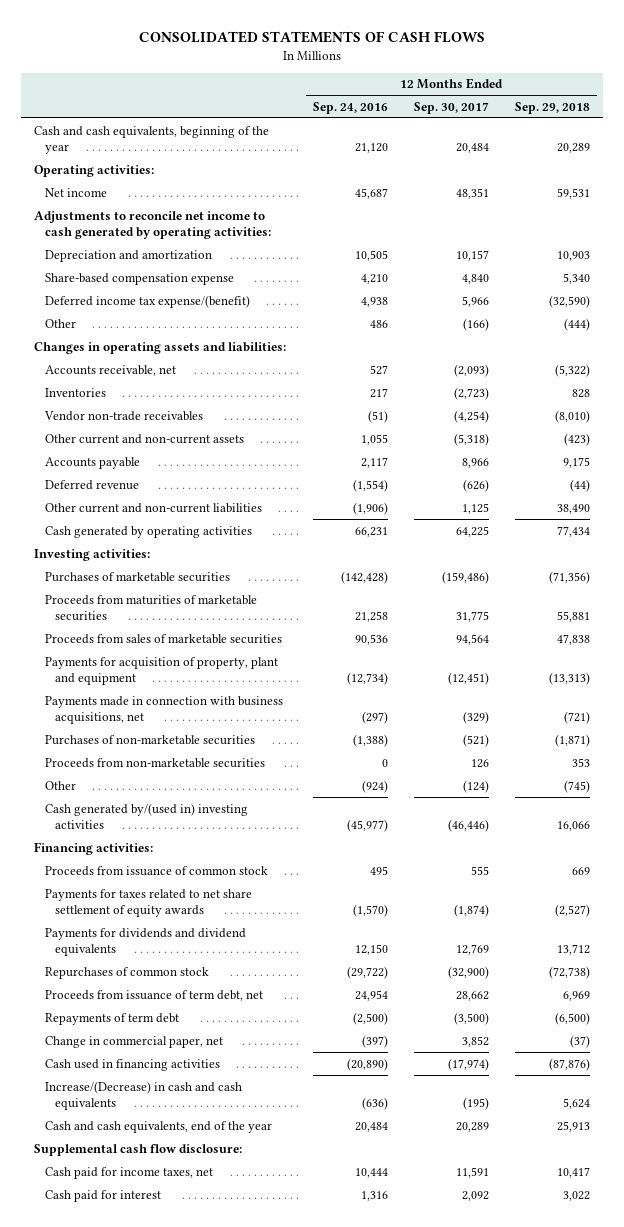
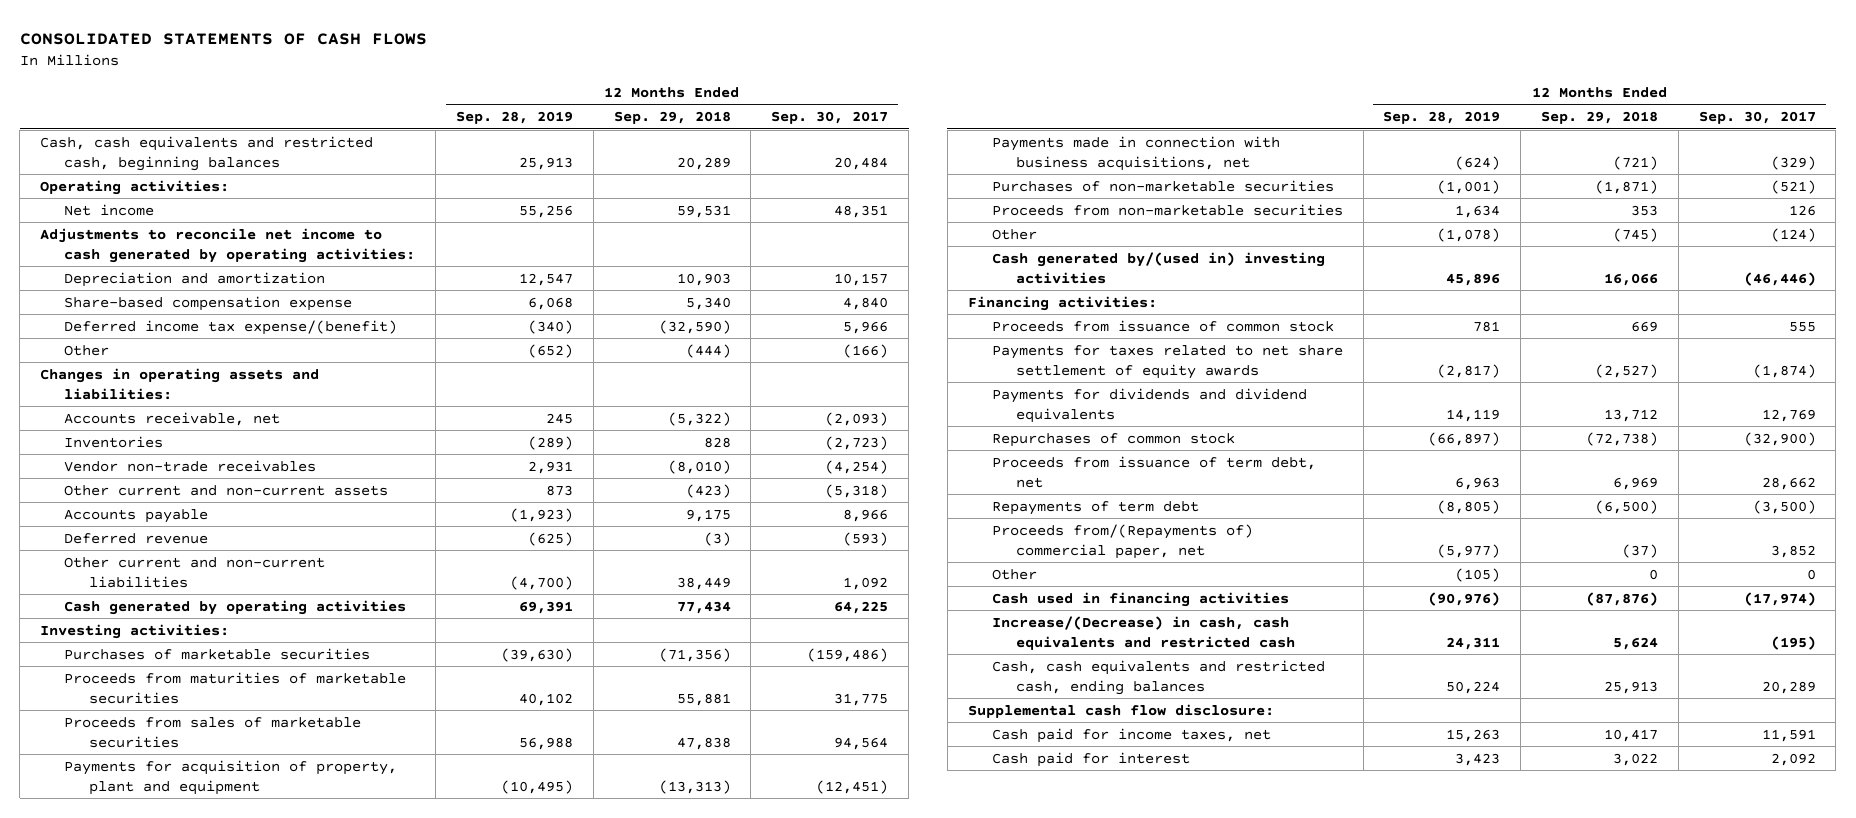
- | 12 Months Ended Sep. 24, 2016 | 12 Months Ended Sep. 30, 2017 | 12 Months Ended Sep. 29, 2018
+ | 12 Months Ended Sep. 28, 2019 | 12 Months Ended Sep. 29, 2018 | 12 Months Ended Sep. 30, 2017
- Cash and cash equivalents, beginning of the year | 21,120 | 20,484 | 20,289
+ Cash, cash equivalents and restricted cash, beginning balances | 25,913 | 20,289 | 20,484
- Deferred revenue | (1,554) | (626) | (44)
- Other current and non-current liabilities | (1,906) | 1,125 | 38,490
+ Deferred revenue | (625) | (3) | (593)
+ Other current and non-current liabilities | (4,700) | 38,449 | 1,092
- Change in commercial paper, net | (397) | 3,852 | (37)
+ Proceeds from/(Repayments of) commercial paper, net | (5,977) | (37) | 3,852
+ Other | (105) | 0 | 0
- Increase/(Decrease) in cash and cash equivalents | (636) | (195) | 5,624
- Cash and cash equivalents, end of the year | 20,484 | 20,289 | 25,913
+ Increase/(Decrease) in cash, cash equivalents and restricted cash | 24,311 | 5,624 | (195)
+ Cash, cash equivalents and restricted cash, ending balances | 50,224 | 25,913 | 20,289

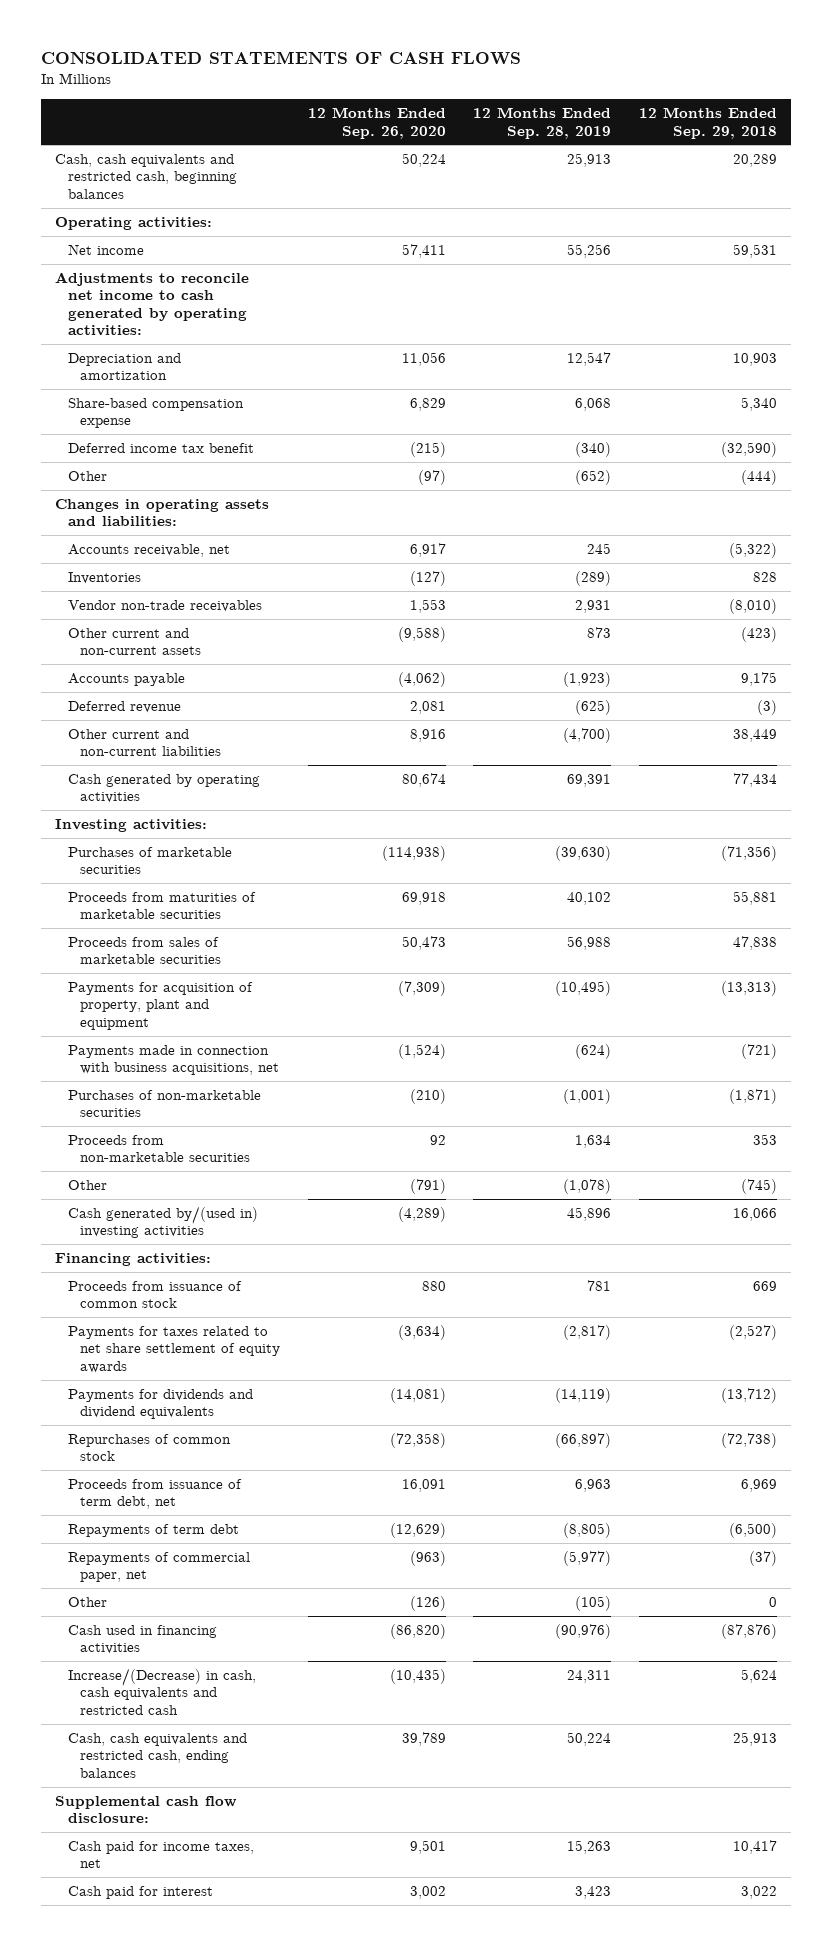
- | 12 Months Ended Sep. 28, 2019 | 12 Months Ended Sep. 29, 2018 | 12 Months Ended Sep. 30, 2017
+ | 12 Months Ended Sep. 26, 2020 | 12 Months Ended Sep. 28, 2019 | 12 Months Ended Sep. 29, 2018
- Deferred income tax expense/(benefit) | (340) | (32,590) | 5,966
+ Deferred income tax benefit | (215) | (340) | (32,590)
- Payments for dividends and dividend equivalents | 14,119 | 13,712 | 12,769
+ Payments for dividends and dividend equivalents | (14,081) | (14,119) | (13,712)
- Proceeds from/(Repayments of) commercial paper, net | (5,977) | (37) | 3,852
+ Repayments of commercial paper, net | (963) | (5,977) | (37)

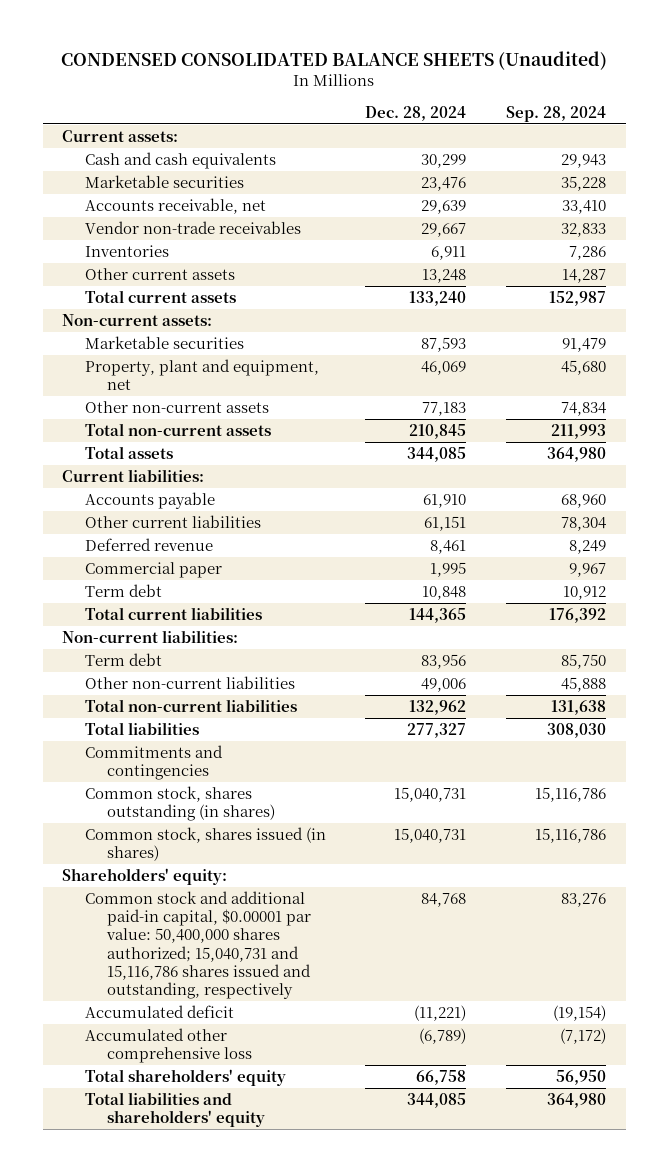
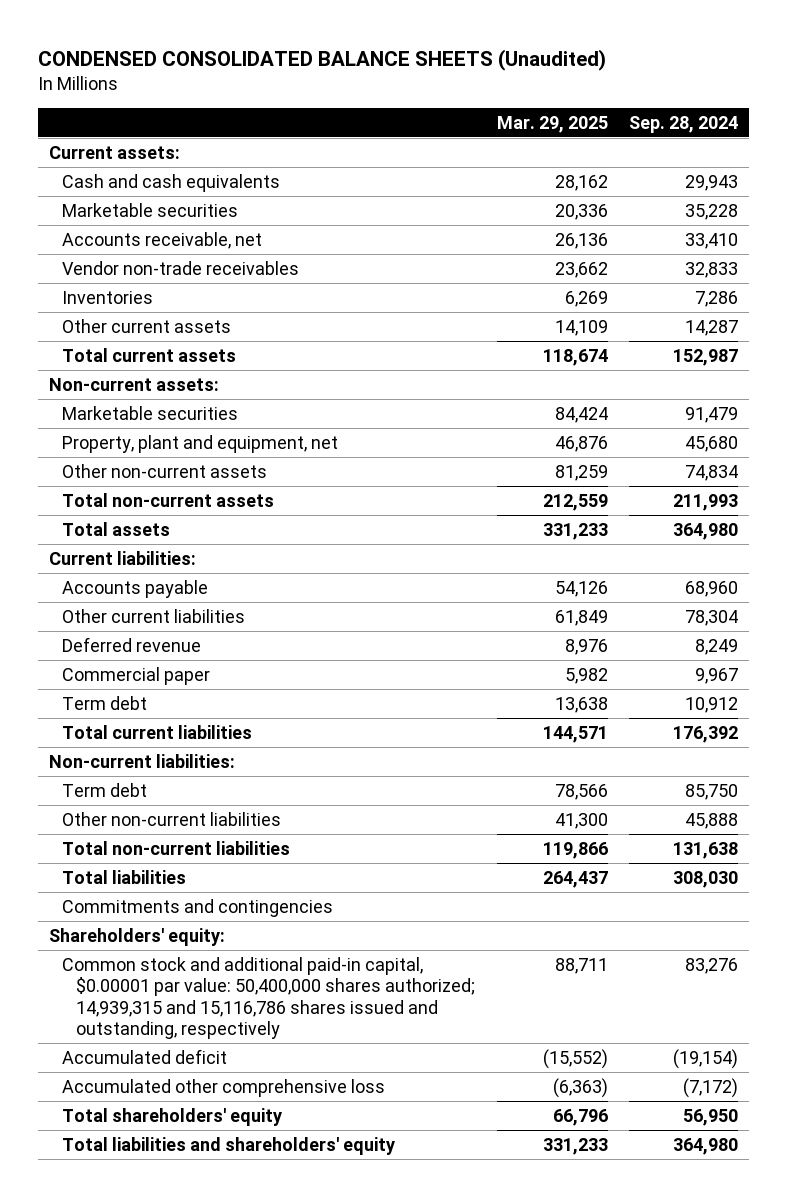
- | Dec. 28, 2024 | Sep. 28, 2024
+ | Mar. 29, 2025 | Sep. 28, 2024
- Common stock, shares outstanding (in shares) | 15,040,731 | 15,116,786
- Common stock, shares issued (in shares) | 15,040,731 | 15,116,786
- Common stock and additional paid-in capital, $0.00001 par value: 50,400,000 shares authorized; 15,040,731 and 15,116,786 shares issued and outstanding, respectively | 84,768 | 83,276
+ Common stock and additional paid-in capital, $0.00001 par value: 50,400,000 shares authorized; 14,939,315 and 15,116,786 shares issued and outstanding, respectively | 88,711 | 83,276

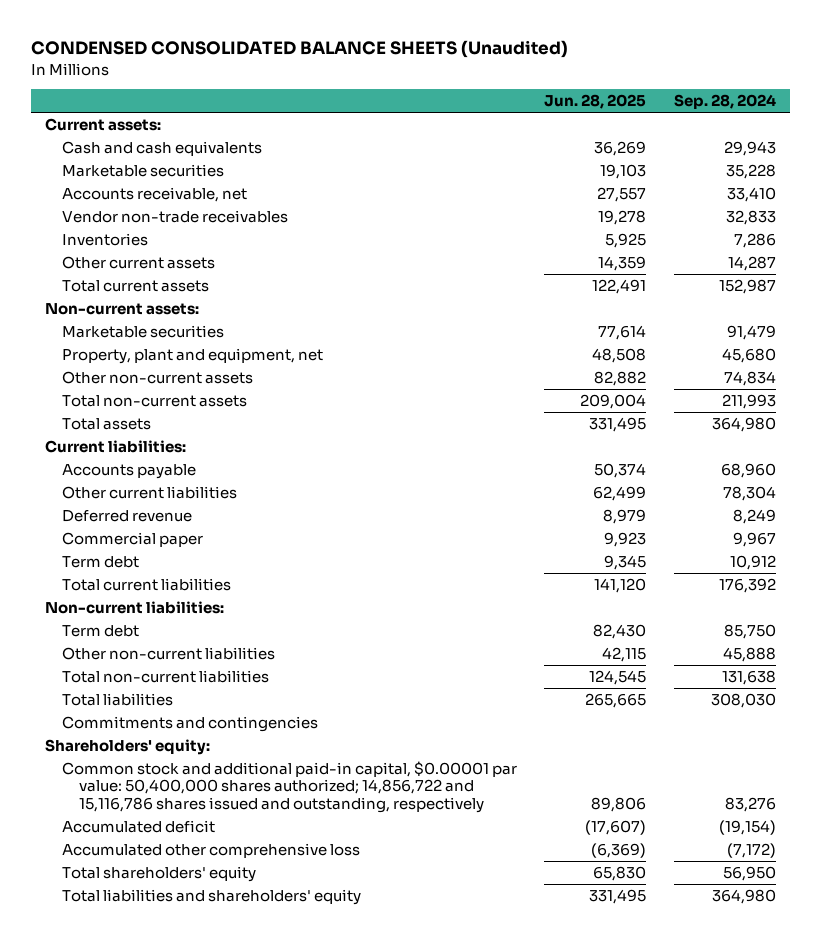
- | Mar. 29, 2025 | Sep. 28, 2024
+ | Jun. 28, 2025 | Sep. 28, 2024
- Common stock and additional paid-in capital, $0.00001 par value: 50,400,000 shares authorized; 14,939,315 and 15,116,786 shares issued and outstanding, respectively | 88,711 | 83,276
+ Common stock and additional paid-in capital, $0.00001 par value: 50,400,000 shares authorized; 14,856,722 and 15,116,786 shares issued and outstanding, respectively | 89,806 | 83,276

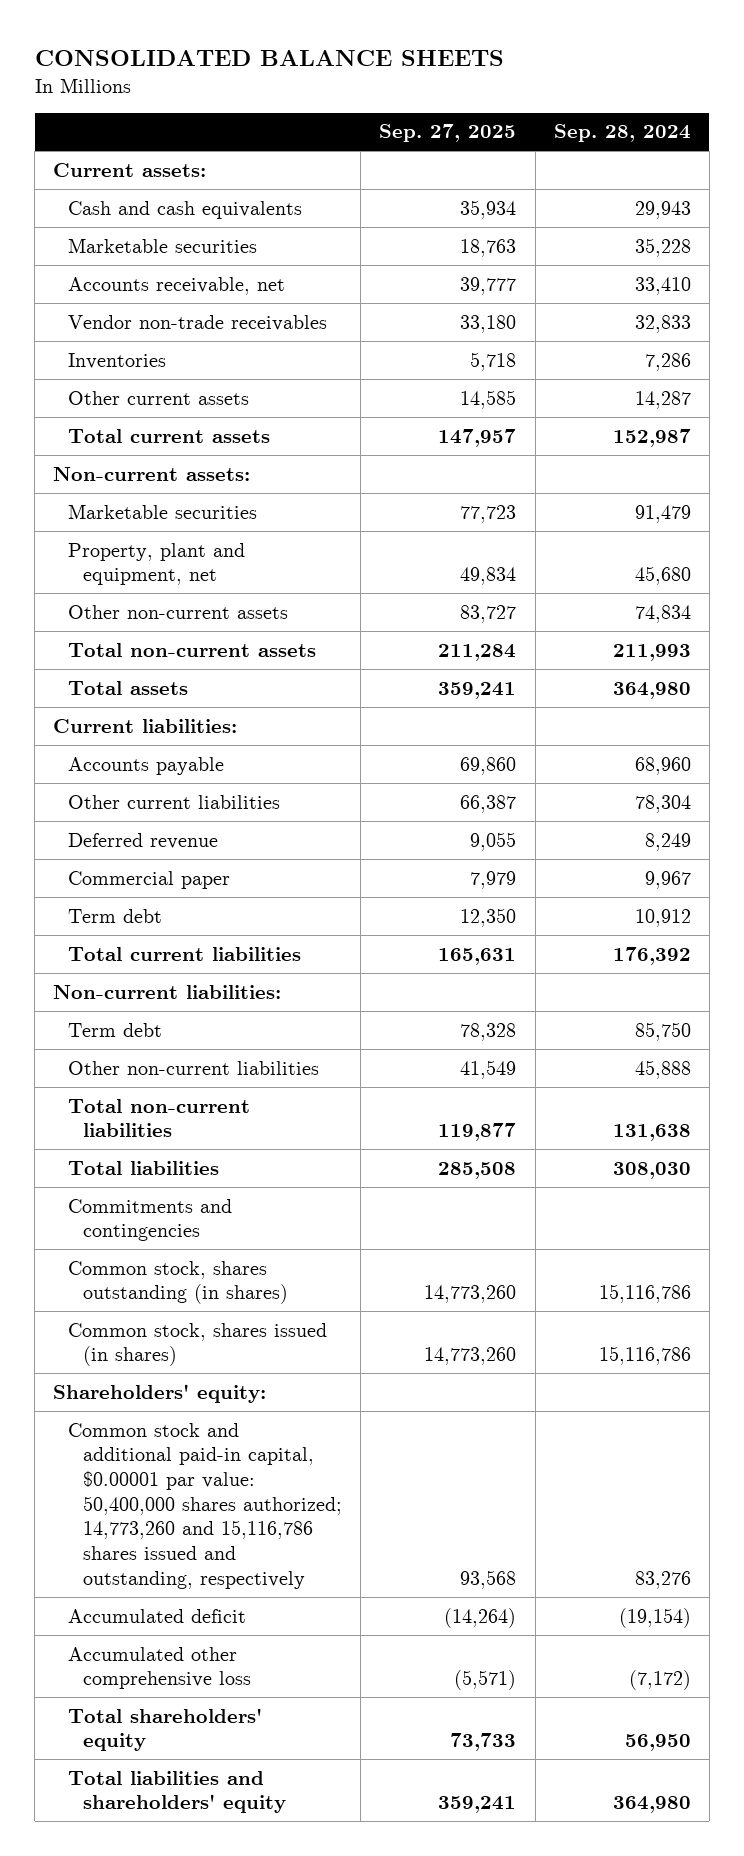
- CONDENSED CONSOLIDATED BALANCE SHEETS (Unaudited)
+ CONSOLIDATED BALANCE SHEETS
- | Jun. 28, 2025 | Sep. 28, 2024
+ | Sep. 27, 2025 | Sep. 28, 2024
+ Common stock, shares outstanding (in shares) | 14,773,260 | 15,116,786
+ Common stock, shares issued (in shares) | 14,773,260 | 15,116,786
- Common stock and additional paid-in capital, $0.00001 par value: 50,400,000 shares authorized; 14,856,722 and 15,116,786 shares issued and outstanding, respectively | 89,806 | 83,276
+ Common stock and additional paid-in capital, $0.00001 par value: 50,400,000 shares authorized; 14,773,260 and 15,116,786 shares issued and outstanding, respectively | 93,568 | 83,276

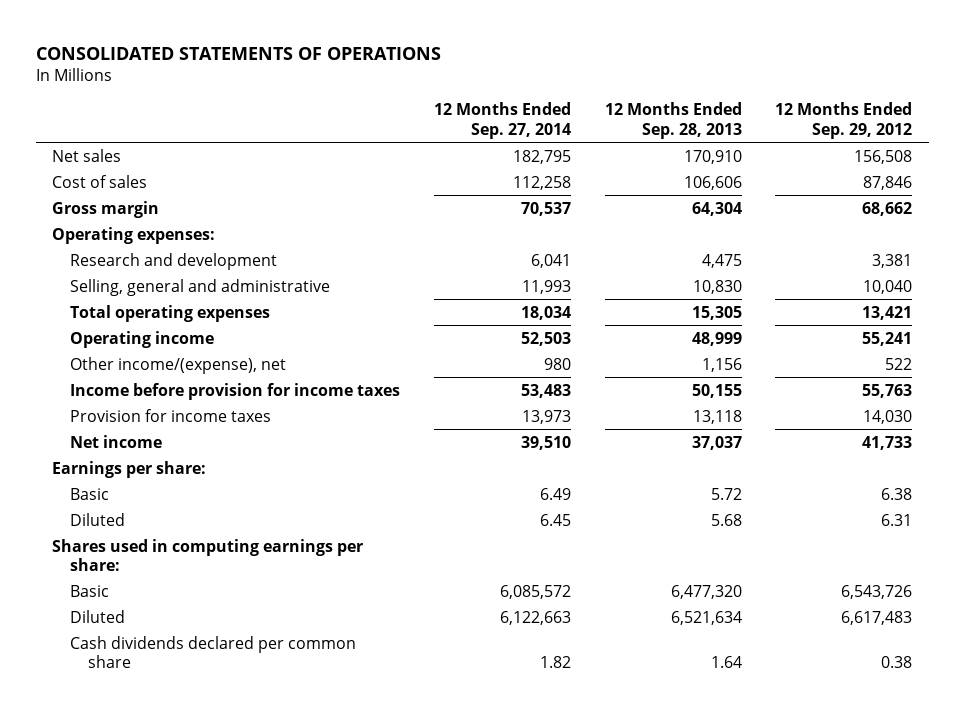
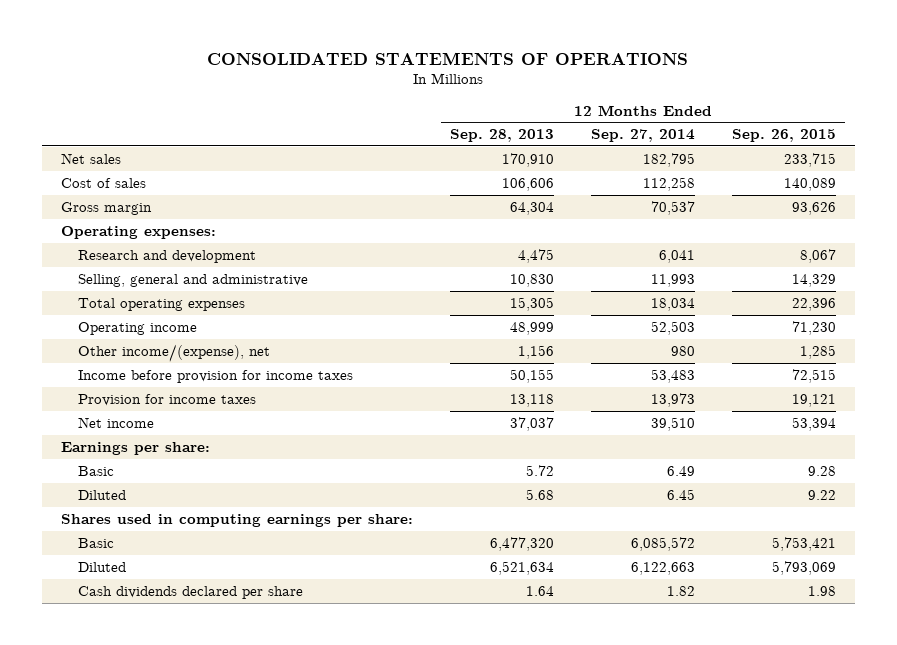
- | 12 Months Ended Sep. 27, 2014 | 12 Months Ended Sep. 28, 2013 | 12 Months Ended Sep. 29, 2012
+ | 12 Months Ended Sep. 28, 2013 | 12 Months Ended Sep. 27, 2014 | 12 Months Ended Sep. 26, 2015
- Cash dividends declared per common share | 1.82 | 1.64 | 0.38
+ Cash dividends declared per share | 1.64 | 1.82 | 1.98

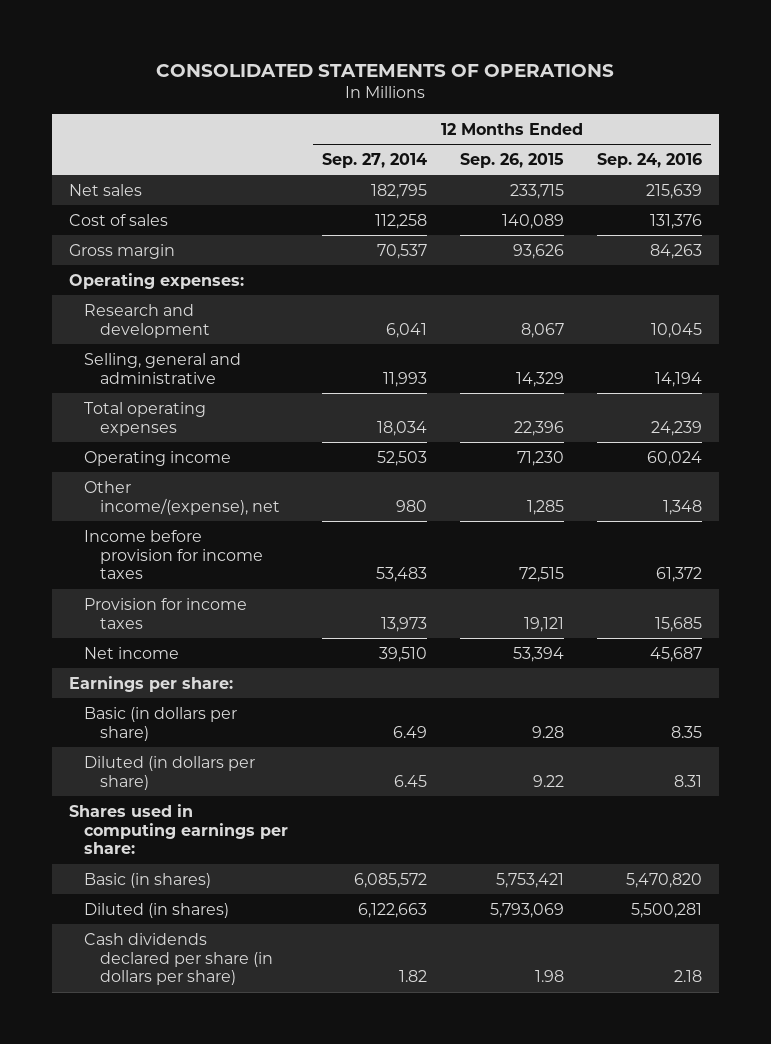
- | 12 Months Ended Sep. 28, 2013 | 12 Months Ended Sep. 27, 2014 | 12 Months Ended Sep. 26, 2015
+ | 12 Months Ended Sep. 27, 2014 | 12 Months Ended Sep. 26, 2015 | 12 Months Ended Sep. 24, 2016
- Basic | 5.72 | 6.49 | 9.28
- Diluted | 5.68 | 6.45 | 9.22
+ Basic (in dollars per share) | 6.49 | 9.28 | 8.35
+ Diluted (in dollars per share) | 6.45 | 9.22 | 8.31
- Basic | 6,477,320 | 6,085,572 | 5,753,421
- Diluted | 6,521,634 | 6,122,663 | 5,793,069
- Cash dividends declared per share | 1.64 | 1.82 | 1.98
+ Basic (in shares) | 6,085,572 | 5,753,421 | 5,470,820
+ Diluted (in shares) | 6,122,663 | 5,793,069 | 5,500,281
+ Cash dividends declared per share (in dollars per share) | 1.82 | 1.98 | 2.18

